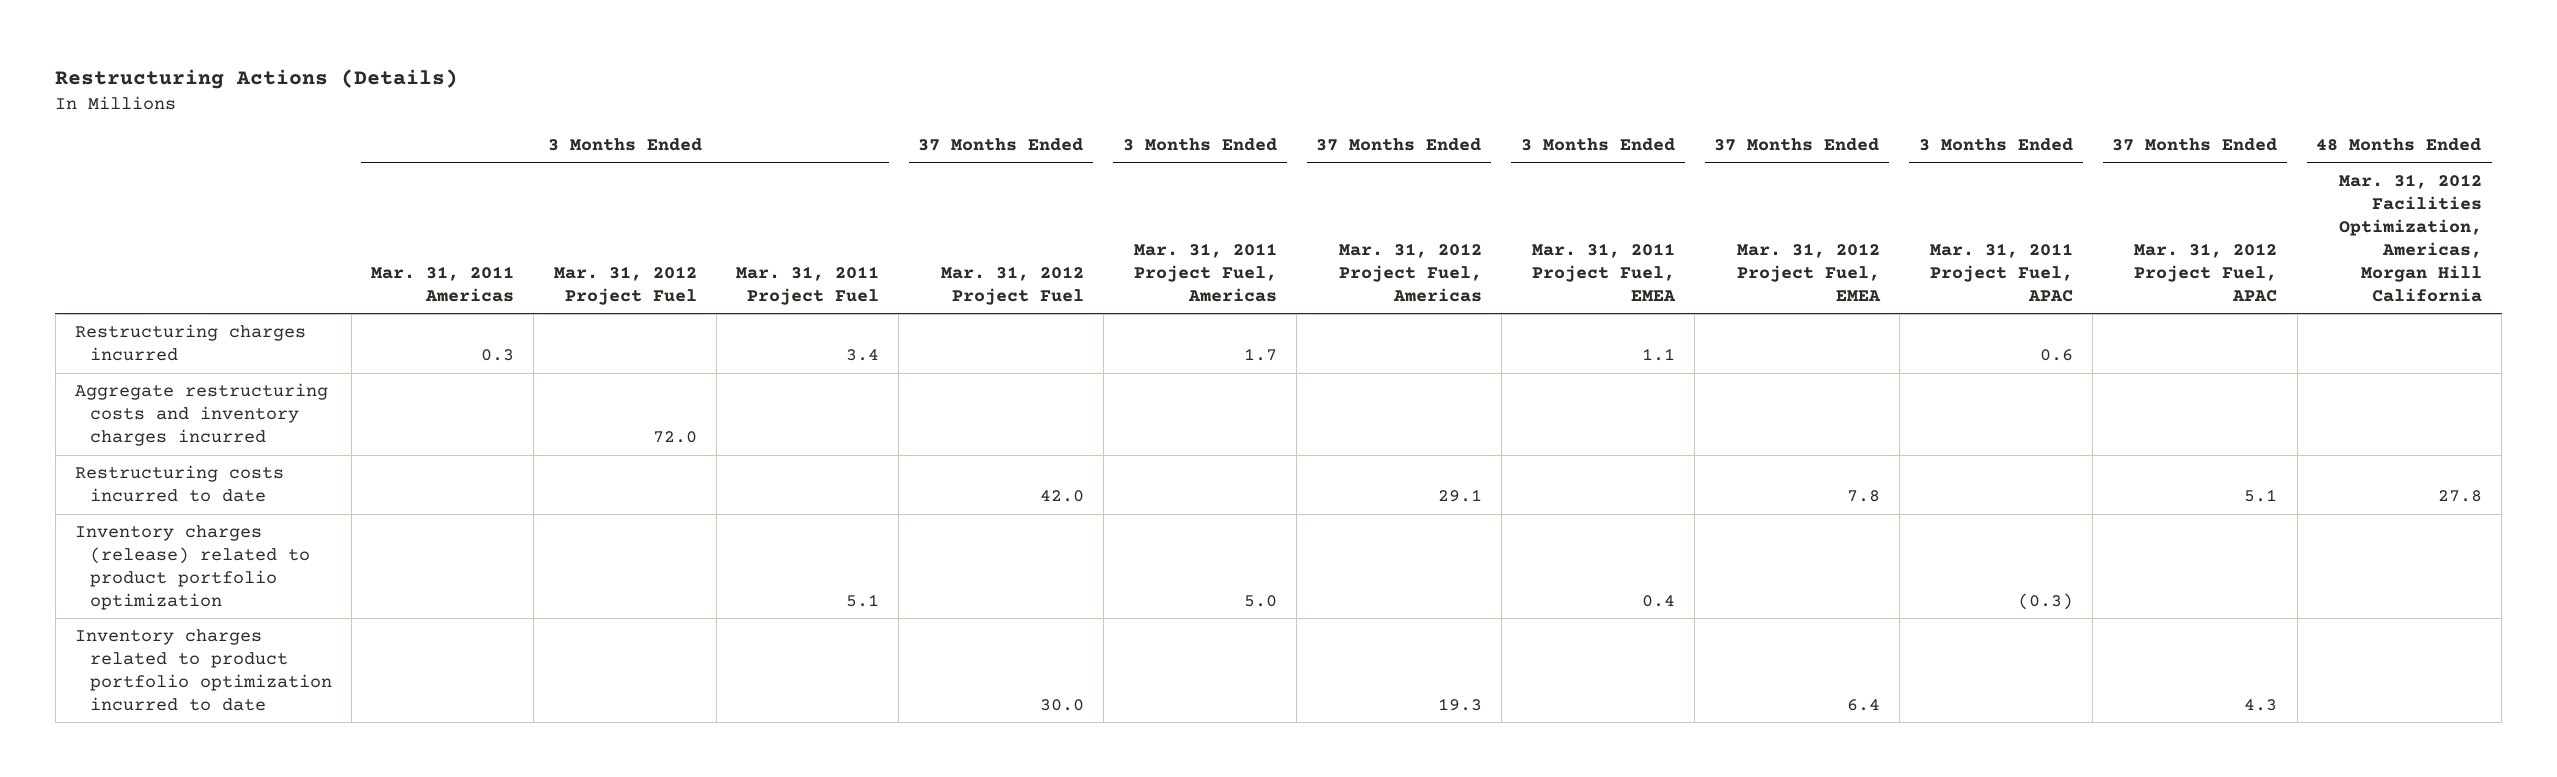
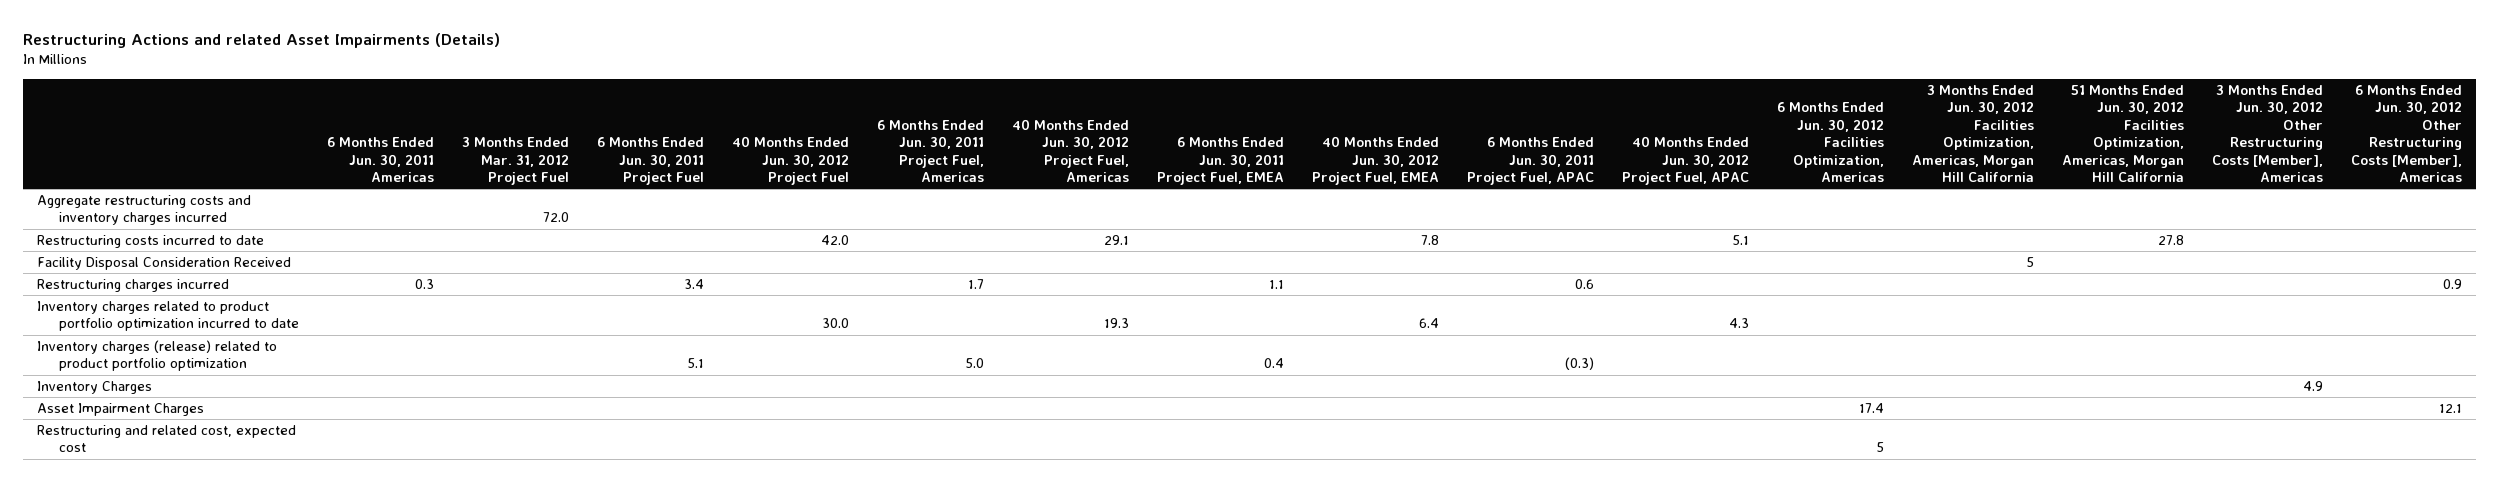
- Restructuring Actions (Details)
+ Restructuring Actions and related Asset Impairments (Details)
- | 3 Months Ended Mar. 31, 2011 Americas | 3 Months Ended Mar. 31, 2012 Project Fuel | 3 Months Ended Mar. 31, 2011 Project Fuel | 37 Months Ended Mar. 31, 2012 Project Fuel | 3 Months Ended Mar. 31, 2011 Project Fuel, Americas | 37 Months Ended Mar. 31, 2012 Project Fuel, Americas | 3 Months Ended Mar. 31, 2011 Project Fuel, EMEA | 37 Months Ended Mar. 31, 2012 Project Fuel, EMEA | 3 Months Ended Mar. 31, 2011 Project Fuel, APAC | 37 Months Ended Mar. 31, 2012 Project Fuel, APAC | 48 Months Ended Mar. 31, 2012 Facilities Optimization, Americas, Morgan Hill California
+ | 6 Months Ended Jun. 30, 2011 Americas | 3 Months Ended Mar. 31, 2012 Project Fuel | 6 Months Ended Jun. 30, 2011 Project Fuel | 40 Months Ended Jun. 30, 2012 Project Fuel | 6 Months Ended Jun. 30, 2011 Project Fuel, Americas | 40 Months Ended Jun. 30, 2012 Project Fuel, Americas | 6 Months Ended Jun. 30, 2011 Project Fuel, EMEA | 40 Months Ended Jun. 30, 2012 Project Fuel, EMEA | 6 Months Ended Jun. 30, 2011 Project Fuel, APAC | 40 Months Ended Jun. 30, 2012 Project Fuel, APAC | 6 Months Ended Jun. 30, 2012 Facilities Optimization, Americas | 3 Months Ended Jun. 30, 2012 Facilities Optimization, Americas, Morgan Hill California | 51 Months Ended Jun. 30, 2012 Facilities Optimization, Americas, Morgan Hill California | 3 Months Ended Jun. 30, 2012 Other Restructuring Costs [Member], Americas | 6 Months Ended Jun. 30, 2012 Other Restructuring Costs [Member], Americas
+ Facility Disposal Consideration Received | | | | | | | | | | | | 5 | | |
moved down: Restructuring charges incurred | 0.3 | | 3.4 | | 1.7 | | 1.1 | | 0.6 | | | | | | 0.9
moved down: Inventory charges (release) related to product portfolio optimization | | | 5.1 | | 5.0 | | 0.4 | | (0.3) | | | | | |
+ Inventory Charges | | | | | | | | | | | | | | 4.9 |
+ Asset Impairment Charges | | | | | | | | | | | 17.4 | | | | 12.1
+ Restructuring and related cost, expected cost | | | | | | | | | | | 5 | | | |

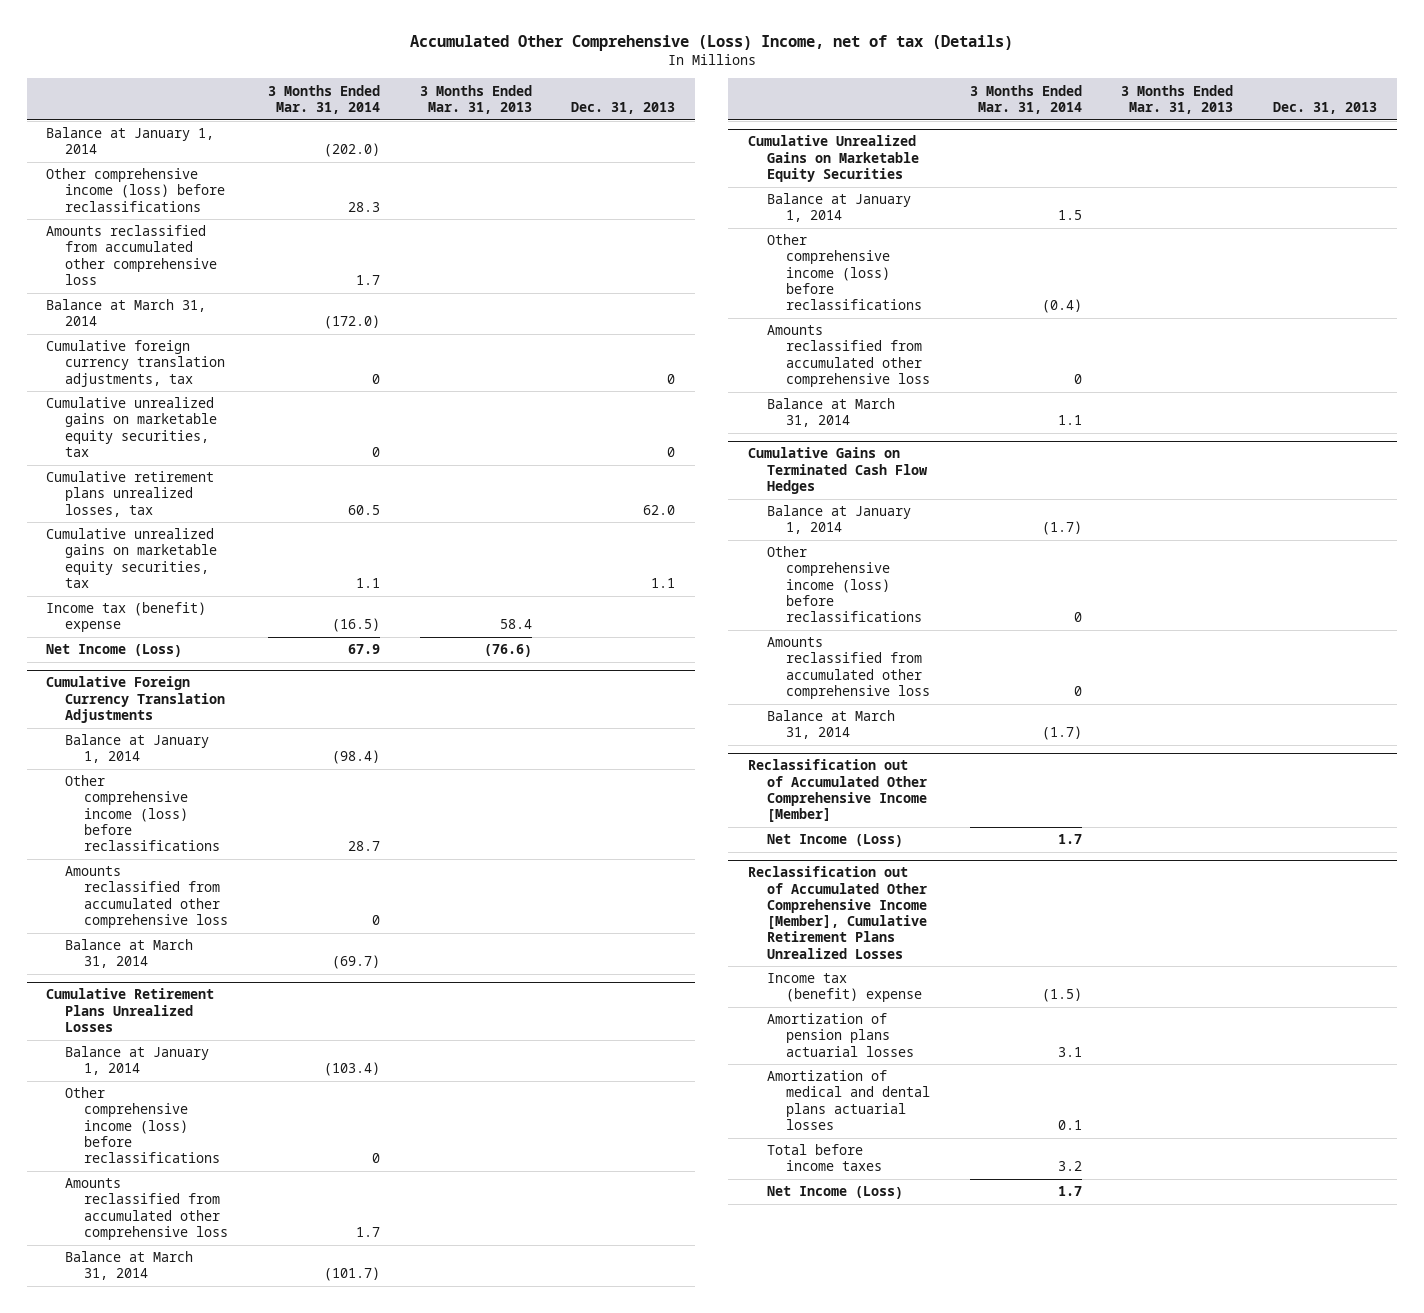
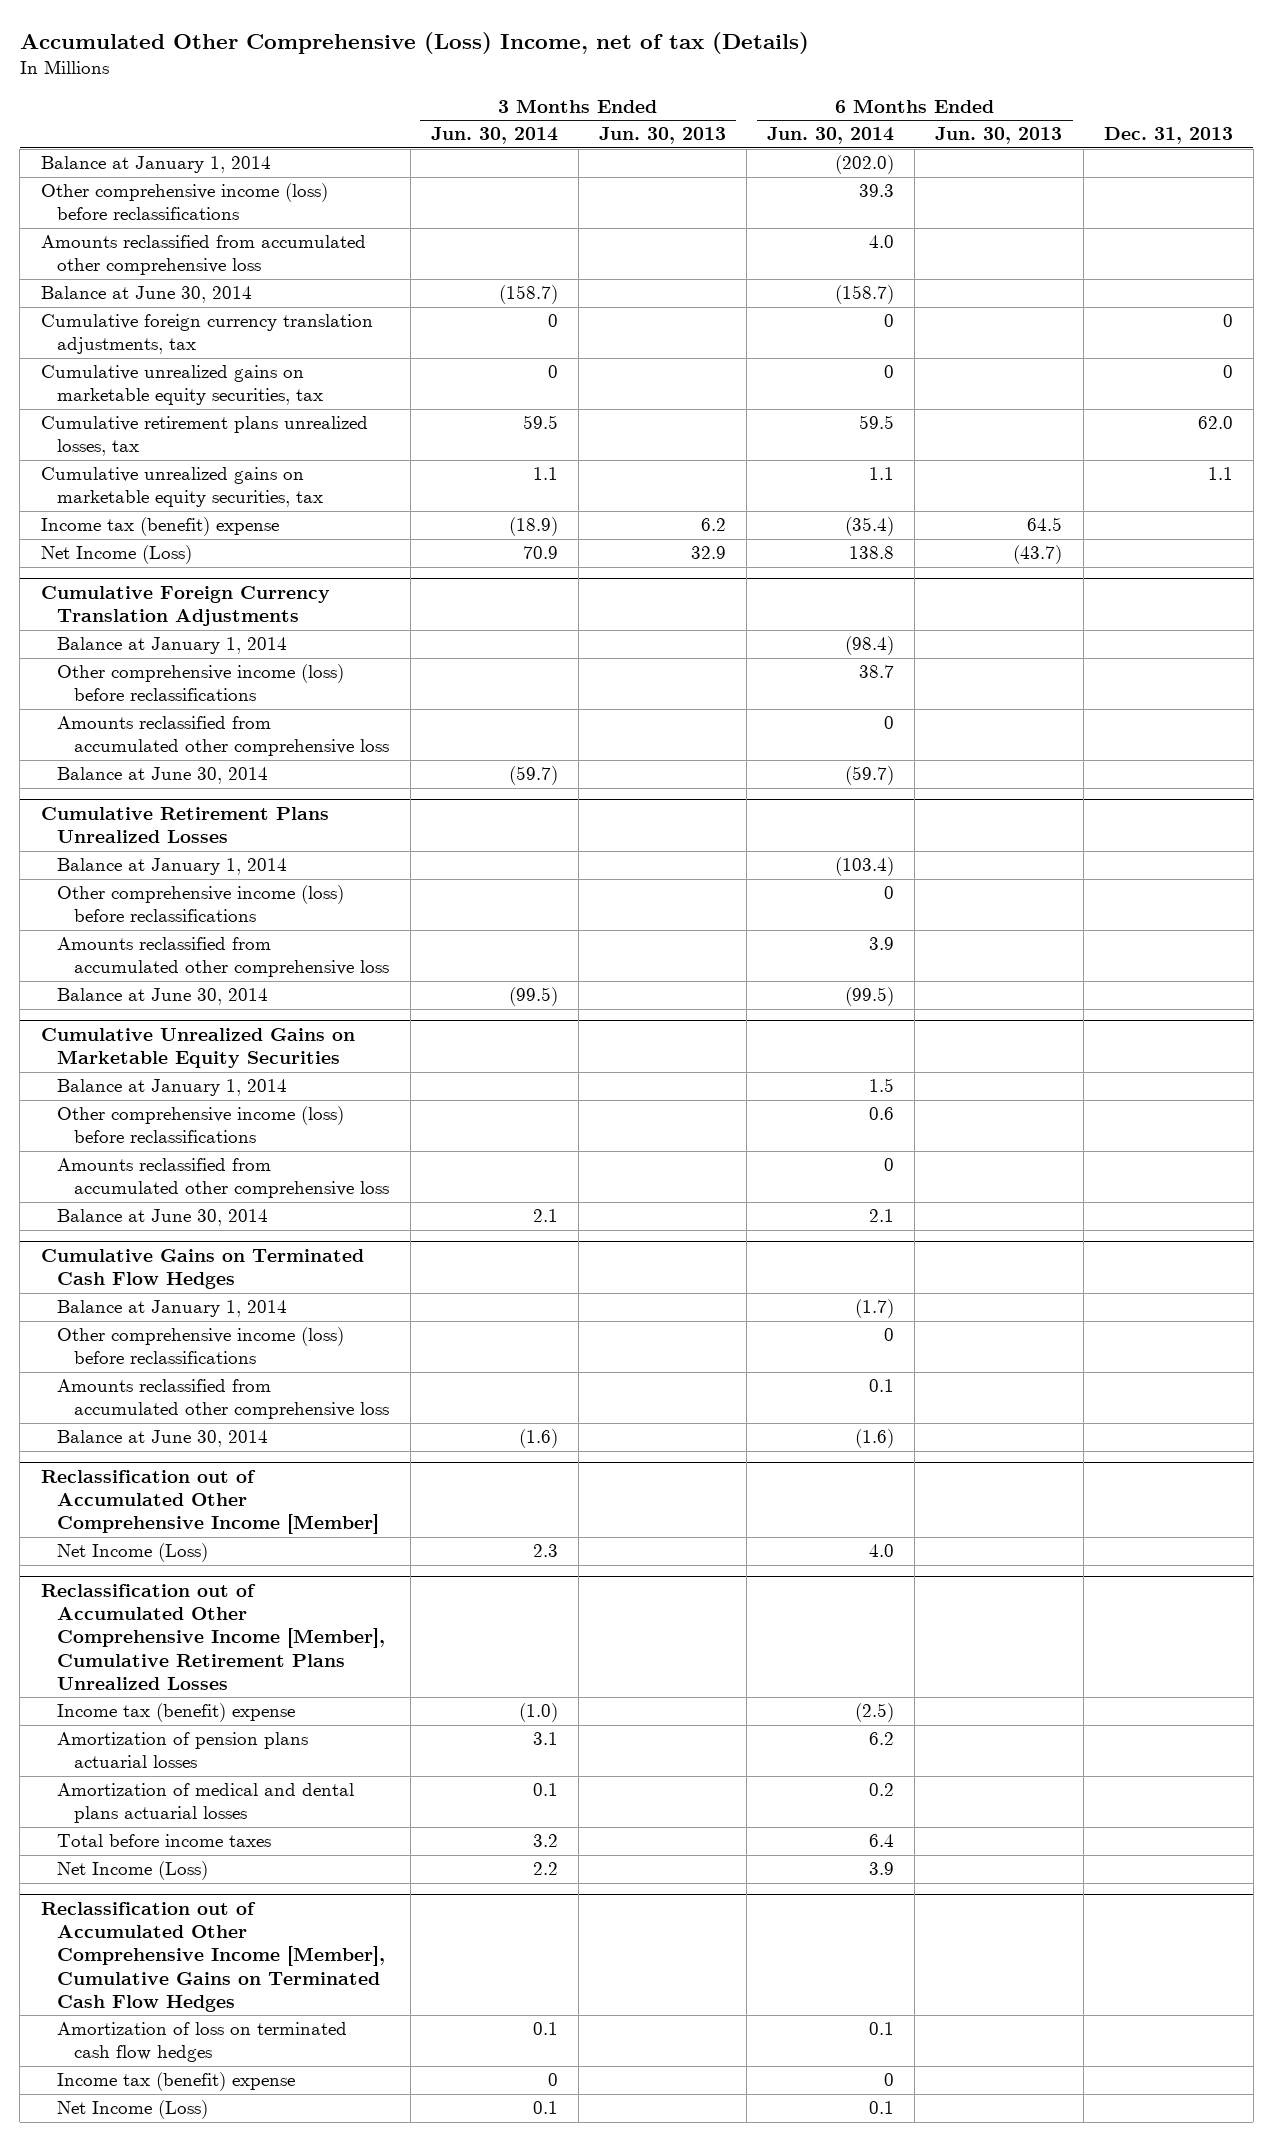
- | 3 Months Ended Mar. 31, 2014 | 3 Months Ended Mar. 31, 2013 | Dec. 31, 2013
+ | 3 Months Ended Jun. 30, 2014 | 3 Months Ended Jun. 30, 2013 | 6 Months Ended Jun. 30, 2014 | 6 Months Ended Jun. 30, 2013 | Dec. 31, 2013
- Balance at March 31, 2014 | (172.0) | |
+ Balance at June 30, 2014 | (158.7) | | (158.7) | |
@ Cumulative Foreign Currency Translation Adjustments
- Balance at March 31, 2014 | (69.7) | |
+ Balance at June 30, 2014 | (59.7) | | (59.7) | |
@ Cumulative Retirement Plans Unrealized Losses
- Balance at March 31, 2014 | (101.7) | |
+ Balance at June 30, 2014 | (99.5) | | (99.5) | |
@ Cumulative Unrealized Gains on Marketable Equity Securities
- Balance at March 31, 2014 | 1.1 | |
+ Balance at June 30, 2014 | 2.1 | | 2.1 | |
@ Cumulative Gains on Terminated Cash Flow Hedges
- Balance at March 31, 2014 | (1.7) | |
+ Balance at June 30, 2014 | (1.6) | | (1.6) | |
+ Reclassification out of Accumulated Other Comprehensive Income [Member], Cumulative Gains on Terminated Cash Flow Hedges
+ Amortization of loss on terminated cash flow hedges | 0.1 | | 0.1 | |
+ Income tax (benefit) expense | 0 | | 0 | |
+ Net Income (Loss) | 0.1 | | 0.1 | |

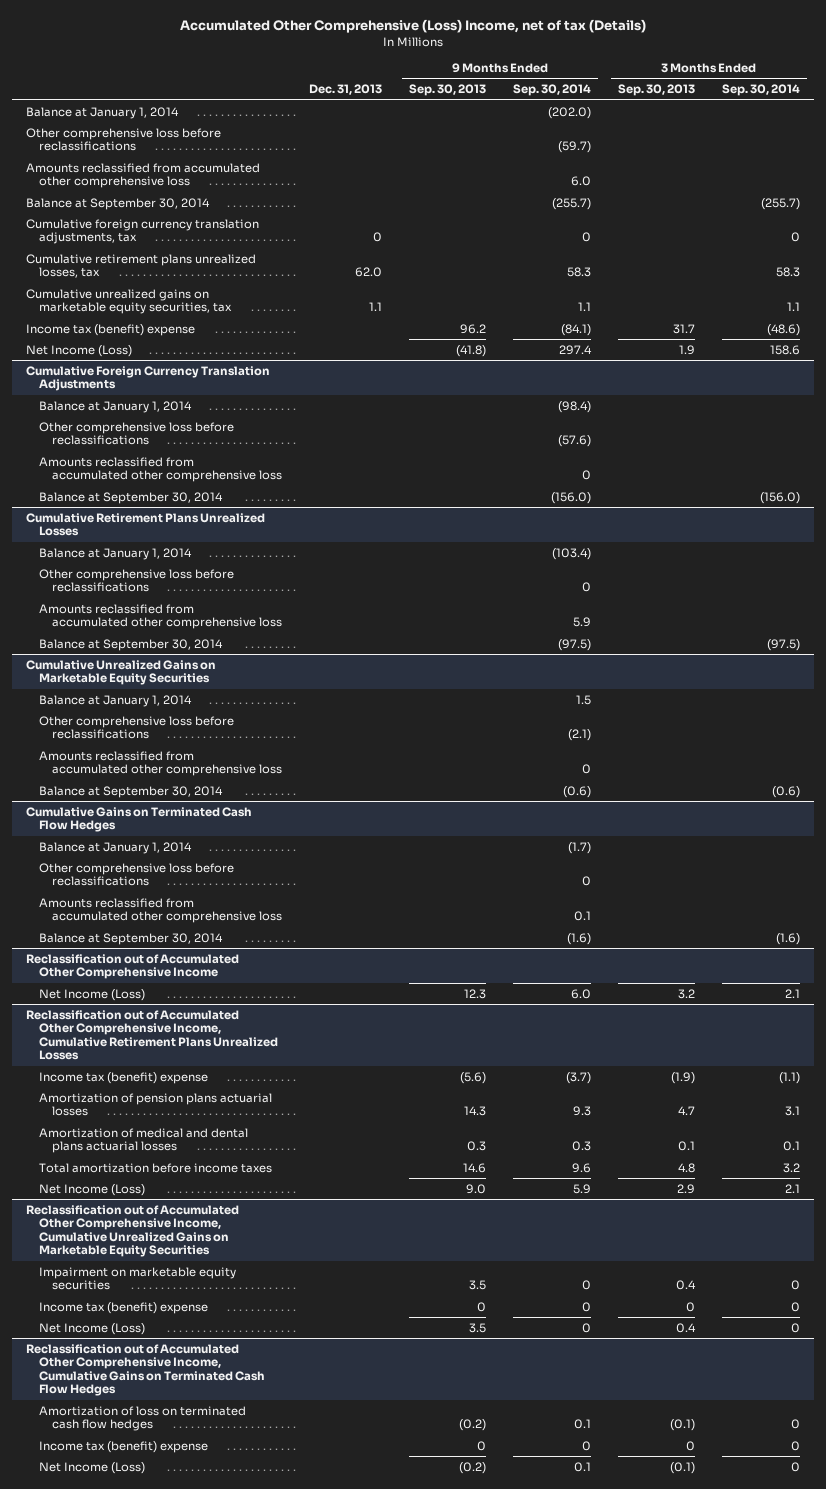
- | 3 Months Ended Jun. 30, 2014 | 3 Months Ended Jun. 30, 2013 | 6 Months Ended Jun. 30, 2014 | 6 Months Ended Jun. 30, 2013 | Dec. 31, 2013
+ | Dec. 31, 2013 | 9 Months Ended Sep. 30, 2013 | 9 Months Ended Sep. 30, 2014 | 3 Months Ended Sep. 30, 2013 | 3 Months Ended Sep. 30, 2014
- Other comprehensive income (loss) before reclassifications | | | 39.3 | |
+ Other comprehensive loss before reclassifications | | | (59.7) | |
- Balance at June 30, 2014 | (158.7) | | (158.7) | |
+ Balance at September 30, 2014 | | | (255.7) | | (255.7)
- Cumulative unrealized gains on marketable equity securities, tax | 0 | | 0 | | 0
@ Cumulative Foreign Currency Translation Adjustments
- Other comprehensive income (loss) before reclassifications | | | 38.7 | |
+ Other comprehensive loss before reclassifications | | | (57.6) | |
- Balance at June 30, 2014 | (59.7) | | (59.7) | |
+ Balance at September 30, 2014 | | | (156.0) | | (156.0)
@ Cumulative Retirement Plans Unrealized Losses
- Other comprehensive income (loss) before reclassifications | | | 0 | |
+ Other comprehensive loss before reclassifications | | | 0 | |
- Balance at June 30, 2014 | (99.5) | | (99.5) | |
+ Balance at September 30, 2014 | | | (97.5) | | (97.5)
@ Cumulative Unrealized Gains on Marketable Equity Securities
- Other comprehensive income (loss) before reclassifications | | | 0.6 | |
+ Other comprehensive loss before reclassifications | | | (2.1) | |
- Balance at June 30, 2014 | 2.1 | | 2.1 | |
+ Balance at September 30, 2014 | | | (0.6) | | (0.6)
@ Cumulative Gains on Terminated Cash Flow Hedges
- Other comprehensive income (loss) before reclassifications | | | 0 | |
+ Other comprehensive loss before reclassifications | | | 0 | |
- Balance at June 30, 2014 | (1.6) | | (1.6) | |
- Reclassification out of Accumulated Other Comprehensive Income [Member]
@ Cumulative Gains on Terminated Cash Flow Hedges
+ Balance at September 30, 2014 | | | (1.6) | | (1.6)
+ Reclassification out of Accumulated Other Comprehensive Income
- Reclassification out of Accumulated Other Comprehensive Income [Member], Cumulative Retirement Plans Unrealized Losses
+ Reclassification out of Accumulated Other Comprehensive Income, Cumulative Retirement Plans Unrealized Losses
- Total before income taxes | 3.2 | | 6.4 | |
+ Total amortization before income taxes | | 14.6 | 9.6 | 4.8 | 3.2
- Reclassification out of Accumulated Other Comprehensive Income [Member], Cumulative Gains on Terminated Cash Flow Hedges
+ Reclassification out of Accumulated Other Comprehensive Income, Cumulative Unrealized Gains on Marketable Equity Securities
+ Impairment on marketable equity securities | | 3.5 | 0 | 0.4 | 0
+ Income tax (benefit) expense | | 0 | 0 | 0 | 0
+ Net Income (Loss) | | 3.5 | 0 | 0.4 | 0
+ Reclassification out of Accumulated Other Comprehensive Income, Cumulative Gains on Terminated Cash Flow Hedges

